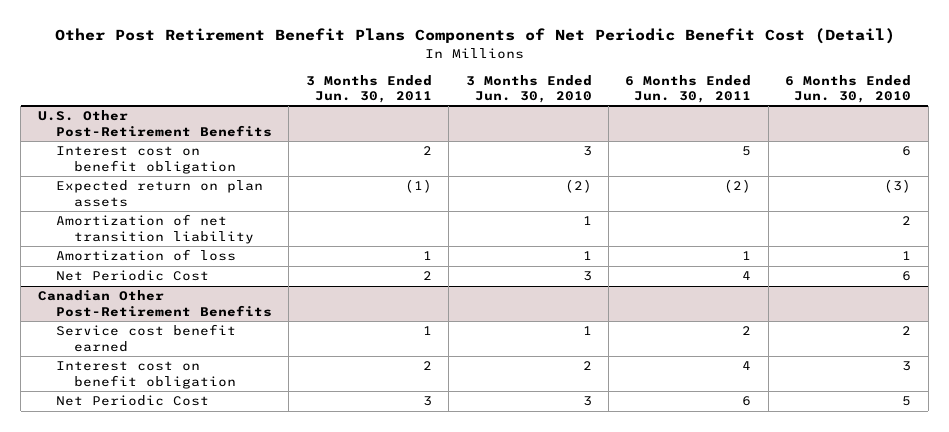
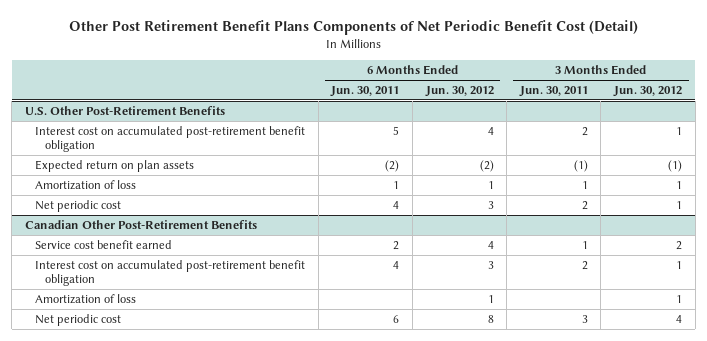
- | 3 Months Ended Jun. 30, 2011 | 3 Months Ended Jun. 30, 2010 | 6 Months Ended Jun. 30, 2011 | 6 Months Ended Jun. 30, 2010
+ | 6 Months Ended Jun. 30, 2011 | 6 Months Ended Jun. 30, 2012 | 3 Months Ended Jun. 30, 2011 | 3 Months Ended Jun. 30, 2012
@ U.S. Other Post-Retirement Benefits
- Interest cost on benefit obligation | 2 | 3 | 5 | 6
+ Interest cost on accumulated post-retirement benefit obligation | 5 | 4 | 2 | 1
- Amortization of net transition liability | | 1 | | 2
- Net Periodic Cost | 2 | 3 | 4 | 6
+ Net periodic cost | 4 | 3 | 2 | 1
@ Canadian Other Post-Retirement Benefits
- Interest cost on benefit obligation | 2 | 2 | 4 | 3
- Net Periodic Cost | 3 | 3 | 6 | 5
+ Interest cost on accumulated post-retirement benefit obligation | 4 | 3 | 2 | 1
+ Amortization of loss | | 1 | | 1
+ Net periodic cost | 6 | 8 | 3 | 4

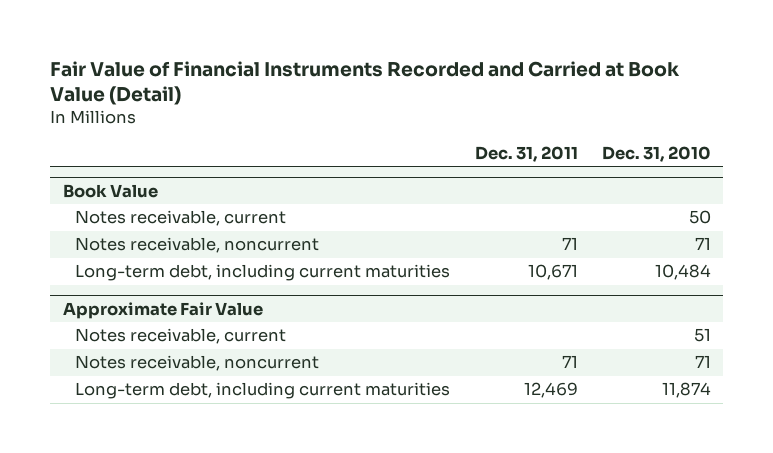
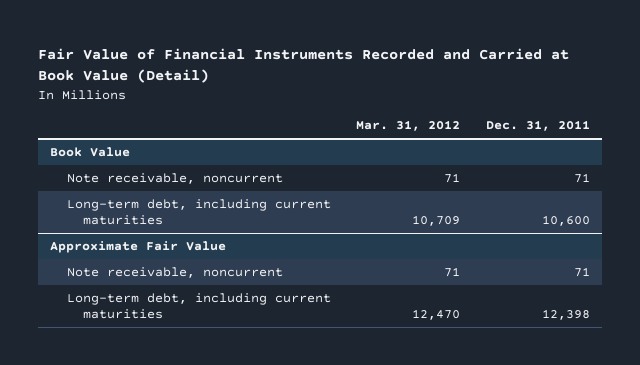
- | Dec. 31, 2011 | Dec. 31, 2010
+ | Mar. 31, 2012 | Dec. 31, 2011
@ Book Value
- Notes receivable, current | | 50
- Notes receivable, noncurrent | 71 | 71
- Long-term debt, including current maturities | 10,671 | 10,484
+ Note receivable, noncurrent | 71 | 71
+ Long-term debt, including current maturities | 10,709 | 10,600
@ Approximate Fair Value
- Notes receivable, current | | 51
- Notes receivable, noncurrent | 71 | 71
- Long-term debt, including current maturities | 12,469 | 11,874
+ Note receivable, noncurrent | 71 | 71
+ Long-term debt, including current maturities | 12,470 | 12,398

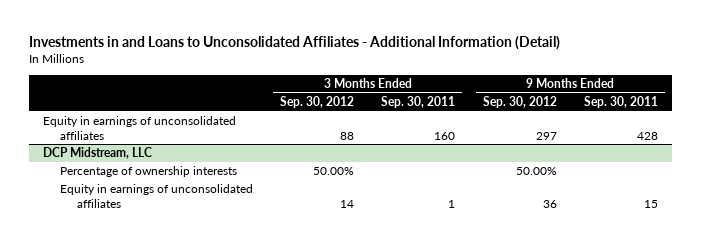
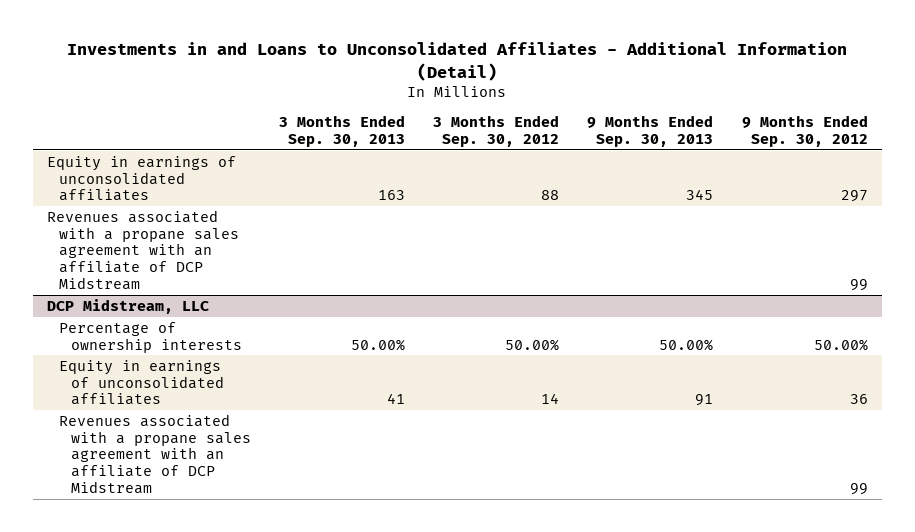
- | 3 Months Ended Sep. 30, 2012 | 3 Months Ended Sep. 30, 2011 | 9 Months Ended Sep. 30, 2012 | 9 Months Ended Sep. 30, 2011
+ | 3 Months Ended Sep. 30, 2013 | 3 Months Ended Sep. 30, 2012 | 9 Months Ended Sep. 30, 2013 | 9 Months Ended Sep. 30, 2012
+ Revenues associated with a propane sales agreement with an affiliate of DCP Midstream | | | | 99
@ DCP Midstream, LLC
+ Revenues associated with a propane sales agreement with an affiliate of DCP Midstream | | | | 99

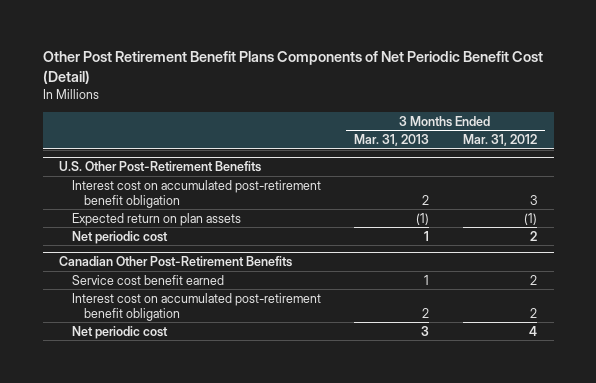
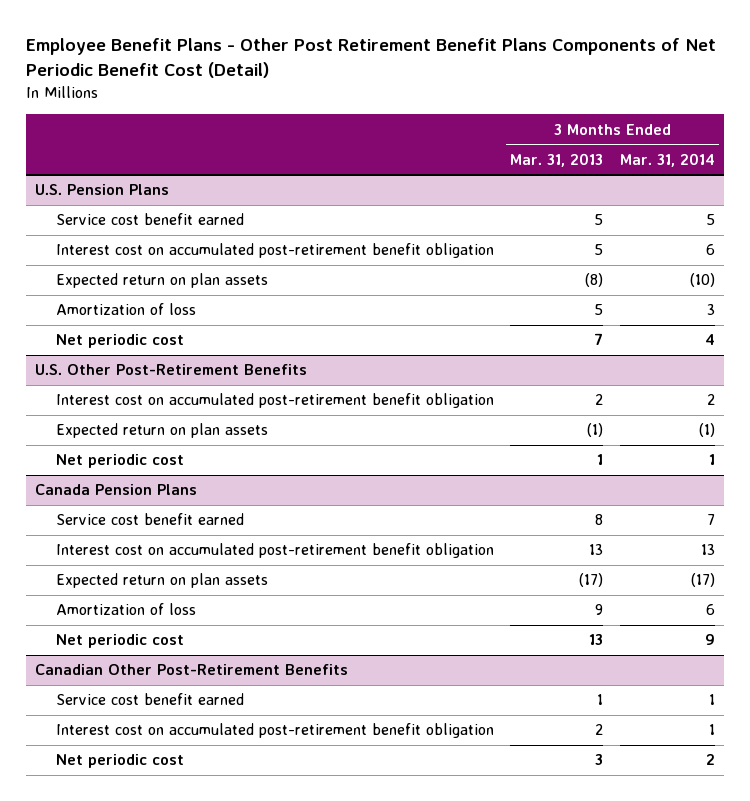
- Other Post Retirement Benefit Plans Components of Net Periodic Benefit Cost (Detail)
+ Employee Benefit Plans - Other Post Retirement Benefit Plans Components of Net Periodic Benefit Cost (Detail)
- | 3 Months Ended Mar. 31, 2013 | 3 Months Ended Mar. 31, 2012
+ | 3 Months Ended Mar. 31, 2013 | 3 Months Ended Mar. 31, 2014
+ U.S. Pension Plans
+ Service cost benefit earned | 5 | 5
+ Interest cost on accumulated post-retirement benefit obligation | 5 | 6
+ Expected return on plan assets | (8) | (10)
+ Amortization of loss | 5 | 3
+ Net periodic cost | 7 | 4
+ Canada Pension Plans
+ Service cost benefit earned | 8 | 7
+ Interest cost on accumulated post-retirement benefit obligation | 13 | 13
+ Expected return on plan assets | (17) | (17)
+ Amortization of loss | 9 | 6
+ Net periodic cost | 13 | 9

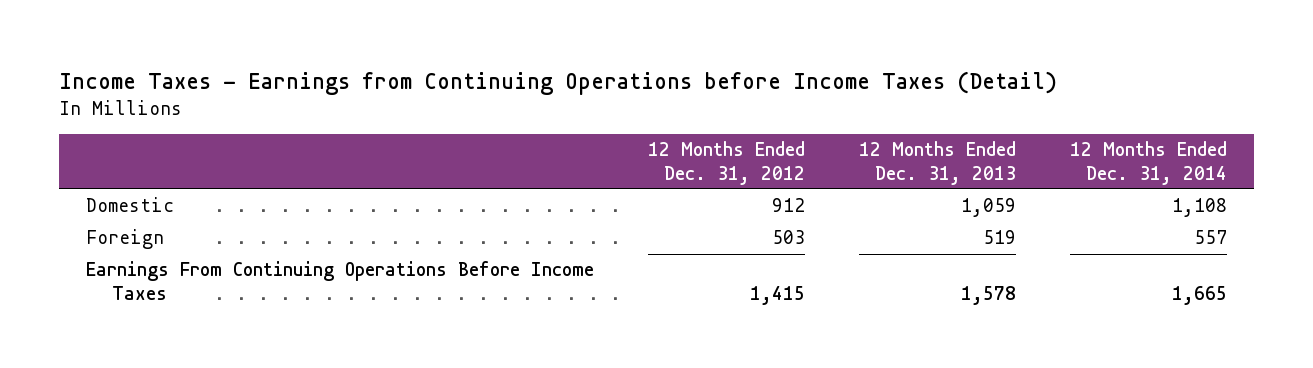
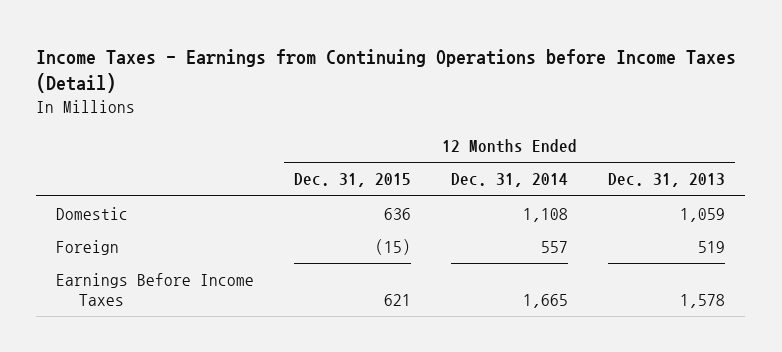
- | 12 Months Ended Dec. 31, 2012 | 12 Months Ended Dec. 31, 2013 | 12 Months Ended Dec. 31, 2014
+ | 12 Months Ended Dec. 31, 2015 | 12 Months Ended Dec. 31, 2014 | 12 Months Ended Dec. 31, 2013
- Earnings From Continuing Operations Before Income Taxes | 1,415 | 1,578 | 1,665
+ Earnings Before Income Taxes | 621 | 1,665 | 1,578

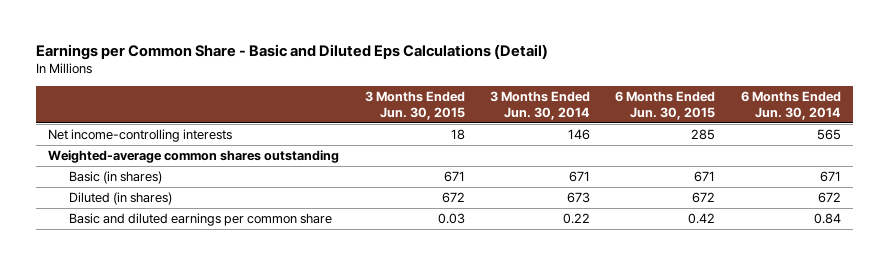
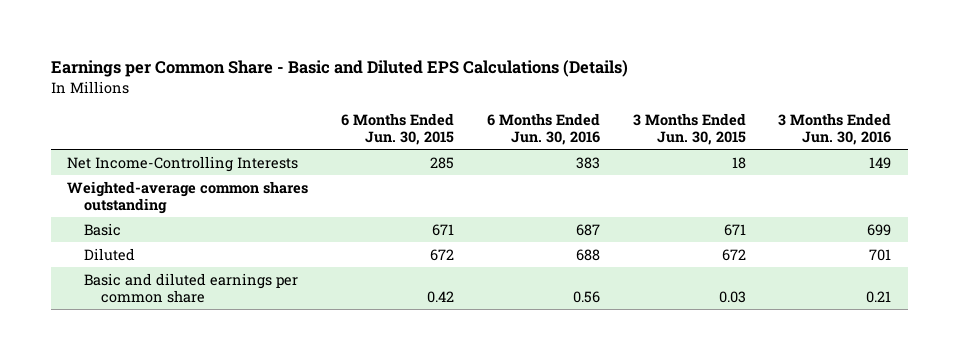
- Earnings per Common Share - Basic and Diluted Eps Calculations (Detail)
+ Earnings per Common Share - Basic and Diluted EPS Calculations (Details)
- | 3 Months Ended Jun. 30, 2015 | 3 Months Ended Jun. 30, 2014 | 6 Months Ended Jun. 30, 2015 | 6 Months Ended Jun. 30, 2014
+ | 6 Months Ended Jun. 30, 2015 | 6 Months Ended Jun. 30, 2016 | 3 Months Ended Jun. 30, 2015 | 3 Months Ended Jun. 30, 2016
- Net income-controlling interests | 18 | 146 | 285 | 565
+ Net Income-Controlling Interests | 285 | 383 | 18 | 149
- Basic (in shares) | 671 | 671 | 671 | 671
- Diluted (in shares) | 672 | 673 | 672 | 672
+ Basic | 671 | 687 | 671 | 699
+ Diluted | 672 | 688 | 672 | 701

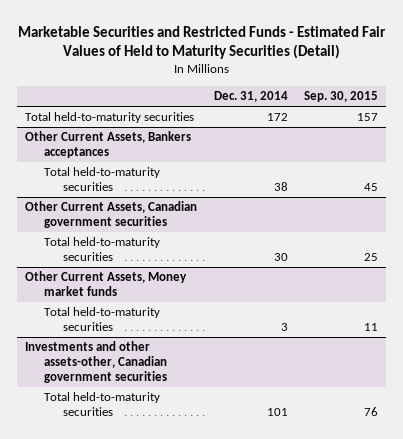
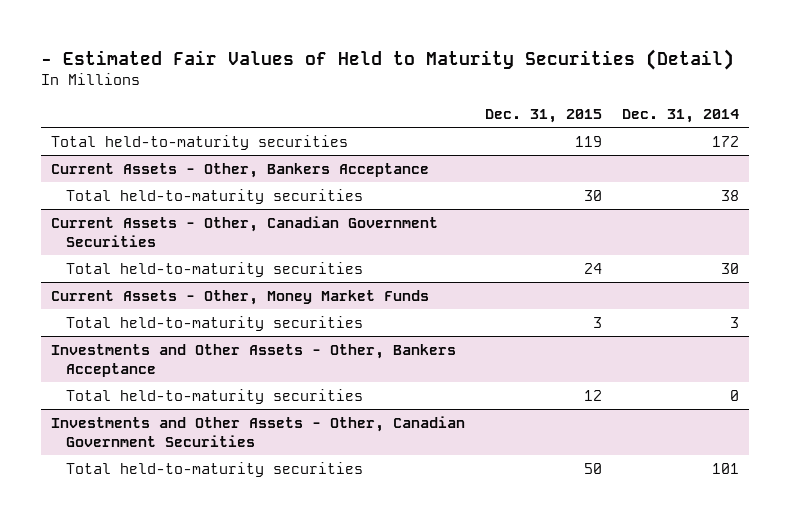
- Marketable Securities and Restricted Funds - Estimated Fair Values of Held to Maturity Securities (Detail)
+ - Estimated Fair Values of Held to Maturity Securities (Detail)
- | Dec. 31, 2014 | Sep. 30, 2015
+ | Dec. 31, 2015 | Dec. 31, 2014
- Other Current Assets, Bankers acceptances
+ Current Assets - Other, Bankers Acceptance
- Other Current Assets, Canadian government securities
+ Current Assets - Other, Canadian Government Securities
- Other Current Assets, Money market funds
+ Current Assets - Other, Money Market Funds
- Investments and other assets-other, Canadian government securities
+ Investments and Other Assets - Other, Bankers Acceptance
+ Total held-to-maturity securities | 12 | 0
+ Investments and Other Assets - Other, Canadian Government Securities

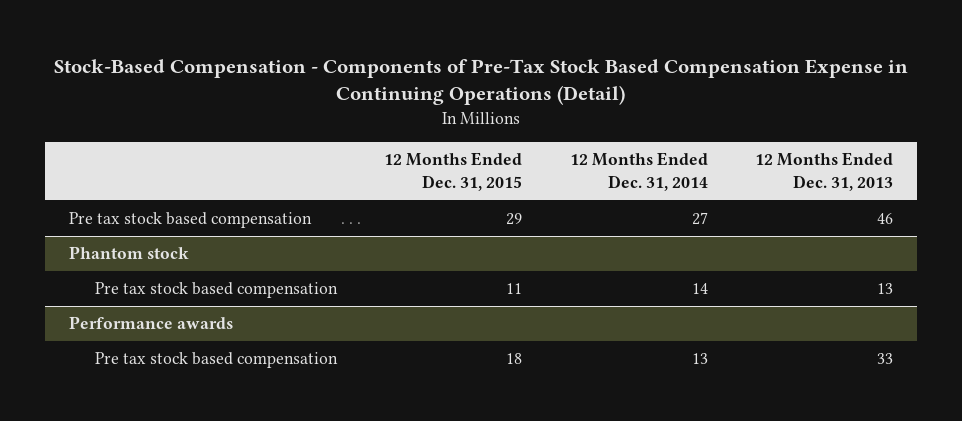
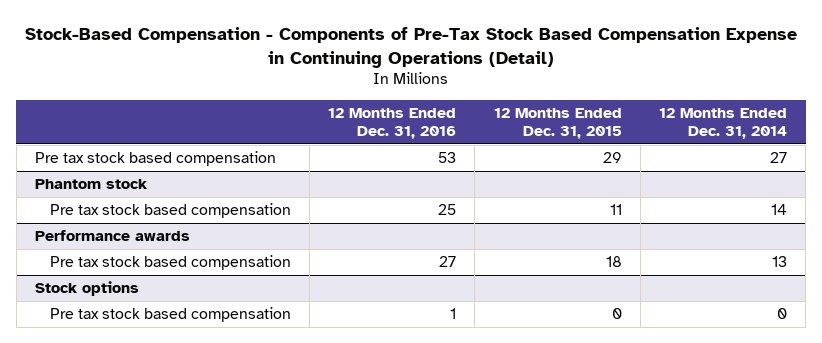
- | 12 Months Ended Dec. 31, 2015 | 12 Months Ended Dec. 31, 2014 | 12 Months Ended Dec. 31, 2013
+ | 12 Months Ended Dec. 31, 2016 | 12 Months Ended Dec. 31, 2015 | 12 Months Ended Dec. 31, 2014
+ Stock options
+ Pre tax stock based compensation | 1 | 0 | 0

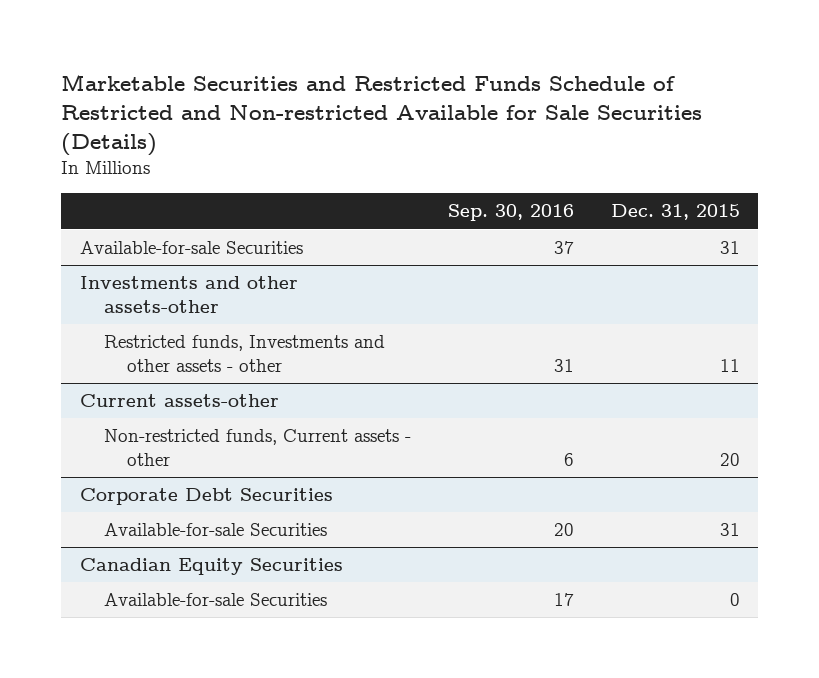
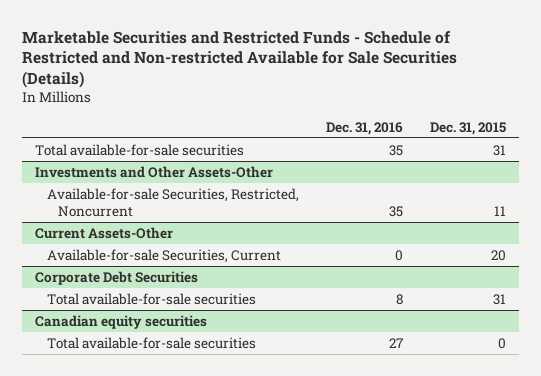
- Marketable Securities and Restricted Funds Schedule of Restricted and Non-restricted Available for Sale Securities (Details)
+ Marketable Securities and Restricted Funds - Schedule of Restricted and Non-restricted Available for Sale Securities (Details)
- | Sep. 30, 2016 | Dec. 31, 2015
+ | Dec. 31, 2016 | Dec. 31, 2015
- Available-for-sale Securities | 37 | 31
- Investments and other assets-other
- Restricted funds, Investments and other assets - other | 31 | 11
- Current assets-other
- Non-restricted funds, Current assets - other | 6 | 20
+ Total available-for-sale securities | 35 | 31
+ Investments and Other Assets-Other
+ Available-for-sale Securities, Restricted, Noncurrent | 35 | 11
+ Current Assets-Other
+ Available-for-sale Securities, Current | 0 | 20
@ Corporate Debt Securities
- Available-for-sale Securities | 20 | 31
- Canadian Equity Securities
- Available-for-sale Securities | 17 | 0
@ Corporate Debt Securities
+ Total available-for-sale securities | 8 | 31
+ Canadian equity securities
+ Total available-for-sale securities | 27 | 0

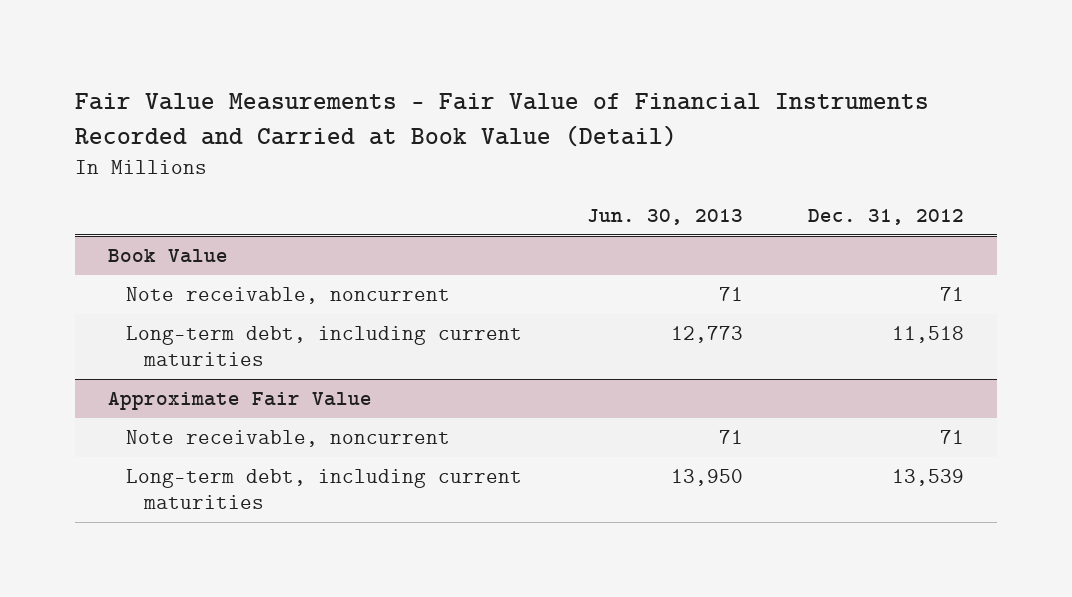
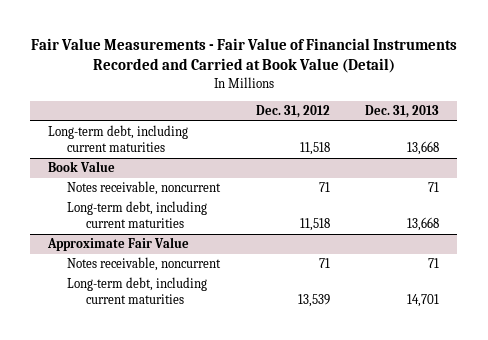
- | Jun. 30, 2013 | Dec. 31, 2012
+ | Dec. 31, 2012 | Dec. 31, 2013
+ Long-term debt, including current maturities | 11,518 | 13,668
@ Book Value
- Note receivable, noncurrent | 71 | 71
+ Notes receivable, noncurrent | 71 | 71
@ Approximate Fair Value
- Note receivable, noncurrent | 71 | 71
+ Notes receivable, noncurrent | 71 | 71

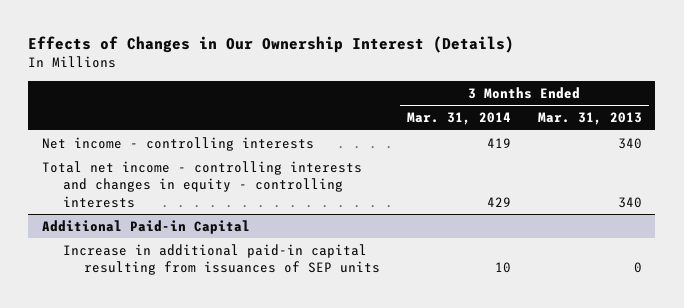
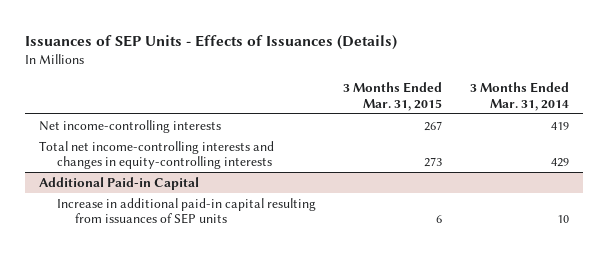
- Effects of Changes in Our Ownership Interest (Details)
+ Issuances of SEP Units - Effects of Issuances (Details)
- | 3 Months Ended Mar. 31, 2014 | 3 Months Ended Mar. 31, 2013
+ | 3 Months Ended Mar. 31, 2015 | 3 Months Ended Mar. 31, 2014
- Net income - controlling interests | 419 | 340
- Total net income - controlling interests and changes in equity - controlling interests | 429 | 340
+ Net income-controlling interests | 267 | 419
+ Total net income-controlling interests and changes in equity-controlling interests | 273 | 429

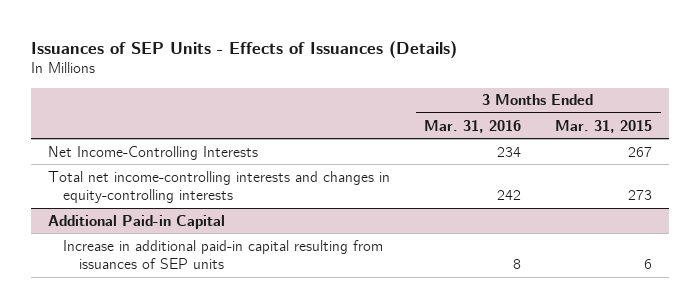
- | 3 Months Ended Mar. 31, 2015 | 3 Months Ended Mar. 31, 2014
+ | 3 Months Ended Mar. 31, 2016 | 3 Months Ended Mar. 31, 2015
- Net income-controlling interests | 267 | 419
+ Net Income-Controlling Interests | 234 | 267

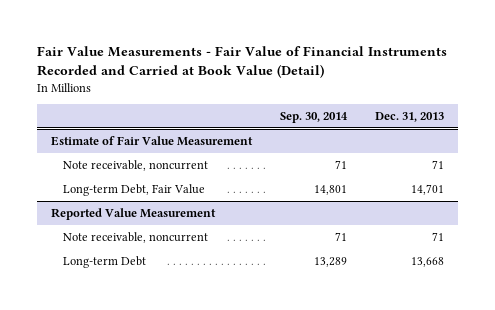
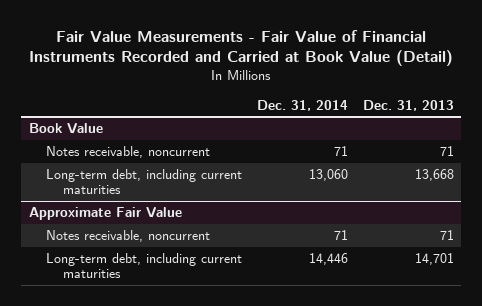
- | Sep. 30, 2014 | Dec. 31, 2013
+ | Dec. 31, 2014 | Dec. 31, 2013
- Estimate of Fair Value Measurement
- Note receivable, noncurrent | 71 | 71
- Long-term Debt, Fair Value | 14,801 | 14,701
- Reported Value Measurement
- Note receivable, noncurrent | 71 | 71
- Long-term Debt | 13,289 | 13,668
+ Book Value
+ Notes receivable, noncurrent | 71 | 71
+ Long-term debt, including current maturities | 13,060 | 13,668
+ Approximate Fair Value
+ Notes receivable, noncurrent | 71 | 71
+ Long-term debt, including current maturities | 14,446 | 14,701

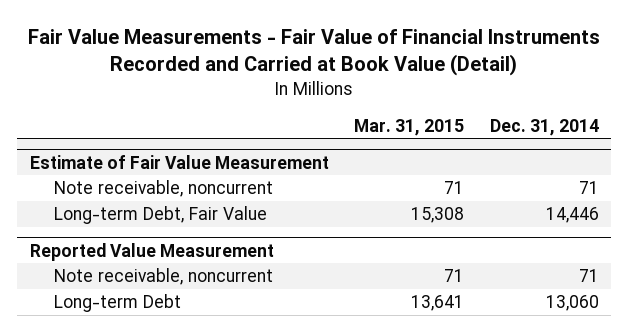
- | Dec. 31, 2014 | Dec. 31, 2013
+ | Mar. 31, 2015 | Dec. 31, 2014
- Book Value
- Notes receivable, noncurrent | 71 | 71
- Long-term debt, including current maturities | 13,060 | 13,668
- Approximate Fair Value
- Notes receivable, noncurrent | 71 | 71
- Long-term debt, including current maturities | 14,446 | 14,701
+ Estimate of Fair Value Measurement
+ Note receivable, noncurrent | 71 | 71
+ Long-term Debt, Fair Value | 15,308 | 14,446
+ Reported Value Measurement
+ Note receivable, noncurrent | 71 | 71
+ Long-term Debt | 13,641 | 13,060

